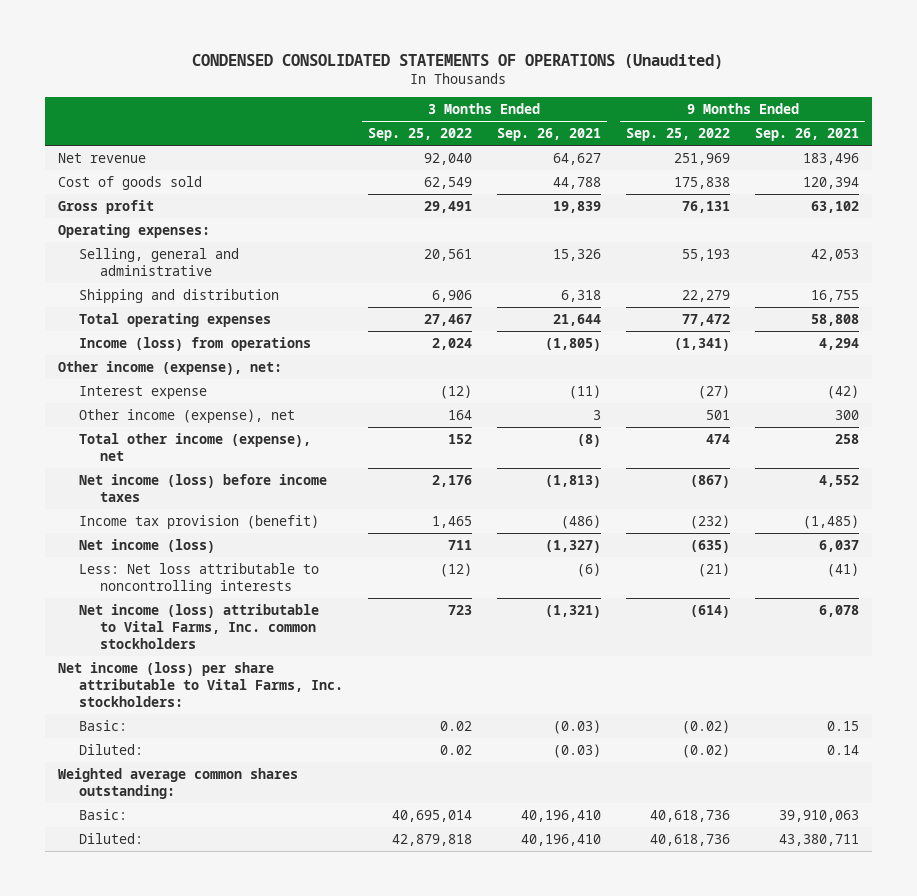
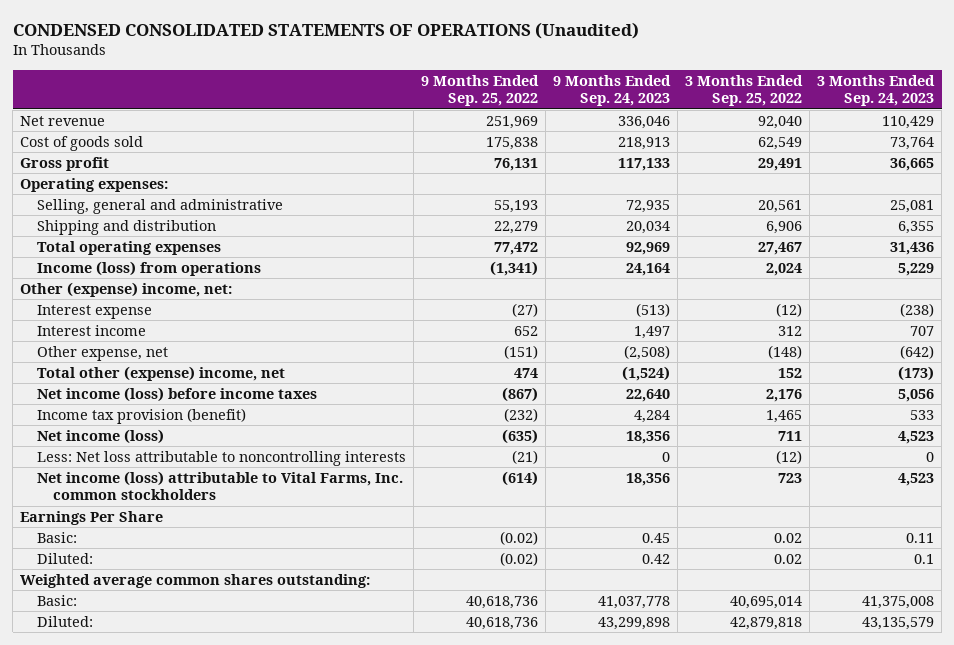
- | 3 Months Ended Sep. 25, 2022 | 3 Months Ended Sep. 26, 2021 | 9 Months Ended Sep. 25, 2022 | 9 Months Ended Sep. 26, 2021
+ | 9 Months Ended Sep. 25, 2022 | 9 Months Ended Sep. 24, 2023 | 3 Months Ended Sep. 25, 2022 | 3 Months Ended Sep. 24, 2023
- Other income (expense), net:
+ Other (expense) income, net:
- Other income (expense), net | 164 | 3 | 501 | 300
- Total other income (expense), net | 152 | (8) | 474 | 258
+ Interest income | 652 | 1,497 | 312 | 707
+ Other expense, net | (151) | (2,508) | (148) | (642)
+ Total other (expense) income, net | 474 | (1,524) | 152 | (173)
- Net income (loss) per share attributable to Vital Farms, Inc. stockholders:
+ Earnings Per Share

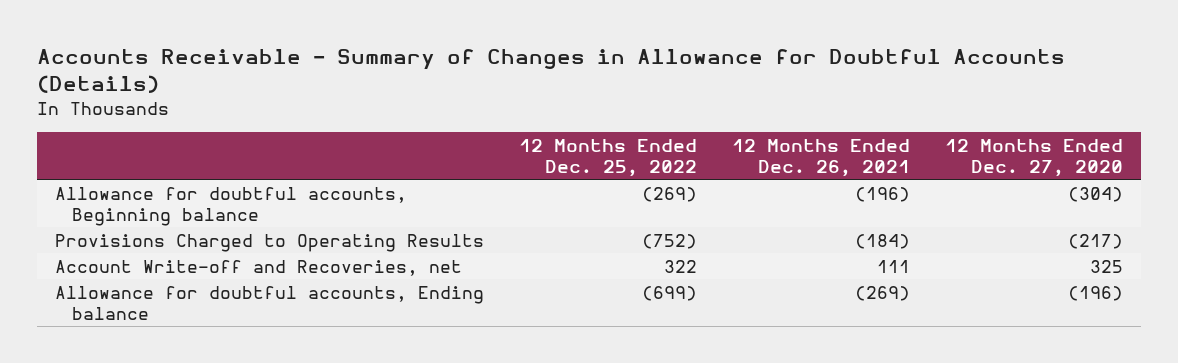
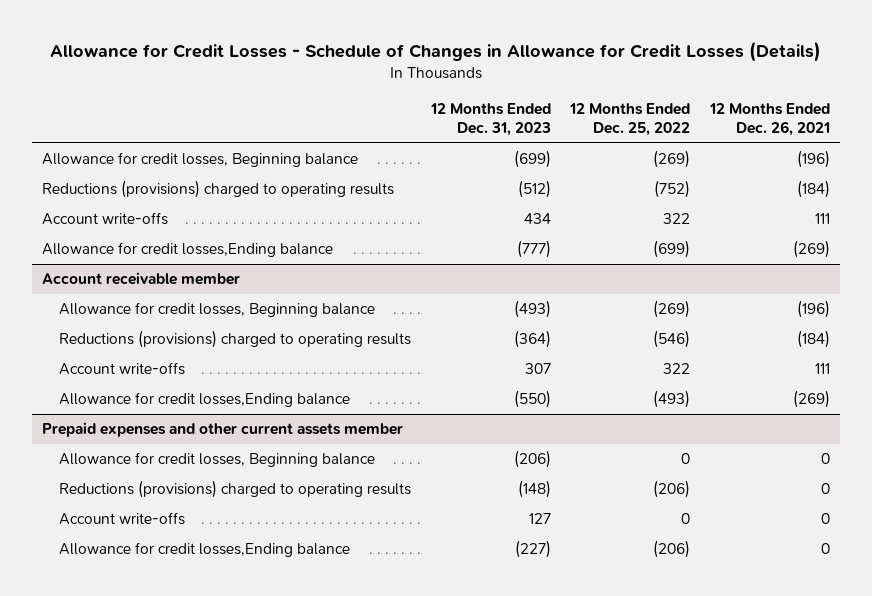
- Accounts Receivable - Summary of Changes in Allowance for Doubtful Accounts (Details)
+ Allowance for Credit Losses - Schedule of Changes in Allowance for Credit Losses (Details)
- | 12 Months Ended Dec. 25, 2022 | 12 Months Ended Dec. 26, 2021 | 12 Months Ended Dec. 27, 2020
+ | 12 Months Ended Dec. 31, 2023 | 12 Months Ended Dec. 25, 2022 | 12 Months Ended Dec. 26, 2021
- Allowance for doubtful accounts, Beginning balance | (269) | (196) | (304)
- Provisions Charged to Operating Results | (752) | (184) | (217)
- Account Write-off and Recoveries, net | 322 | 111 | 325
- Allowance for doubtful accounts, Ending balance | (699) | (269) | (196)
+ Allowance for credit losses, Beginning balance | (699) | (269) | (196)
+ Reductions (provisions) charged to operating results | (512) | (752) | (184)
+ Account write-offs | 434 | 322 | 111
+ Allowance for credit losses,Ending balance | (777) | (699) | (269)
+ Account receivable member
+ Allowance for credit losses, Beginning balance | (493) | (269) | (196)
+ Reductions (provisions) charged to operating results | (364) | (546) | (184)
+ Account write-offs | 307 | 322 | 111
+ Allowance for credit losses,Ending balance | (550) | (493) | (269)
+ Prepaid expenses and other current assets member
+ Allowance for credit losses, Beginning balance | (206) | 0 | 0
+ Reductions (provisions) charged to operating results | (148) | (206) | 0
+ Account write-offs | 127 | 0 | 0
+ Allowance for credit losses,Ending balance | (227) | (206) | 0

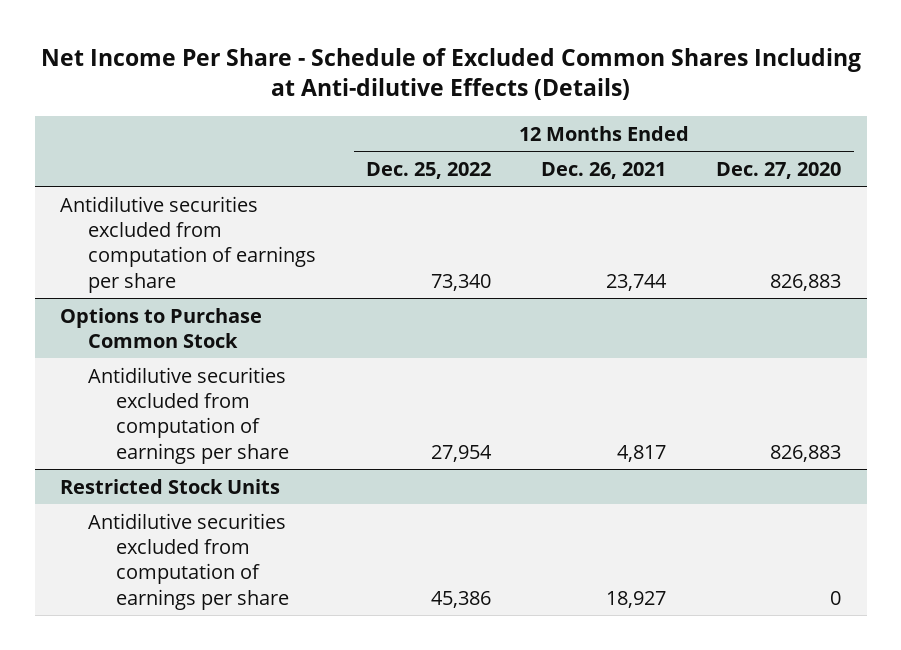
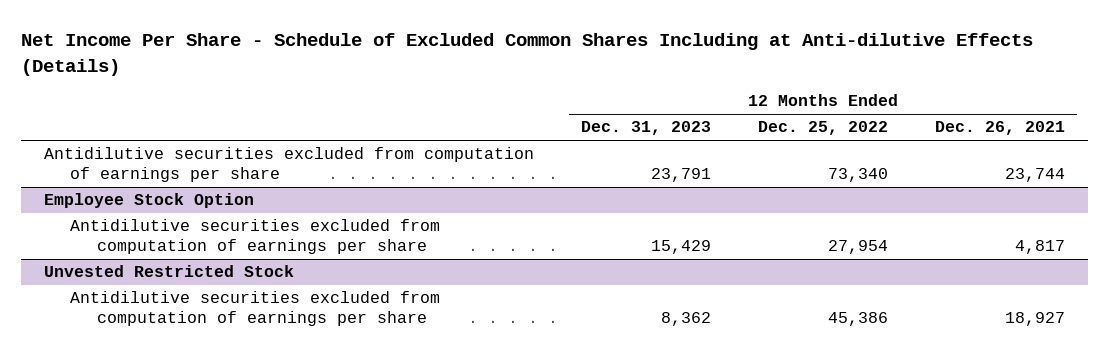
- | 12 Months Ended Dec. 25, 2022 | 12 Months Ended Dec. 26, 2021 | 12 Months Ended Dec. 27, 2020
+ | 12 Months Ended Dec. 31, 2023 | 12 Months Ended Dec. 25, 2022 | 12 Months Ended Dec. 26, 2021
- Options to Purchase Common Stock
+ Employee Stock Option
- Restricted Stock Units
+ Unvested Restricted Stock

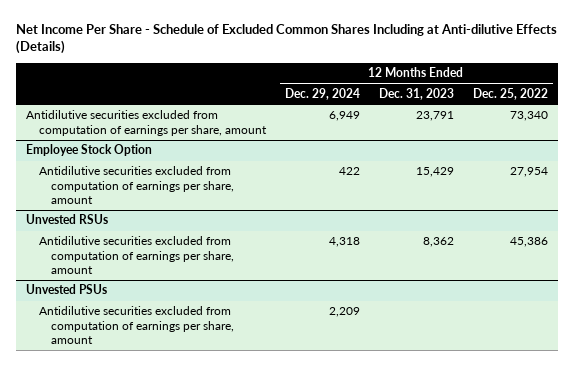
- | 12 Months Ended Dec. 31, 2023 | 12 Months Ended Dec. 25, 2022 | 12 Months Ended Dec. 26, 2021
+ | 12 Months Ended Dec. 29, 2024 | 12 Months Ended Dec. 31, 2023 | 12 Months Ended Dec. 25, 2022
- Antidilutive securities excluded from computation of earnings per share | 23,791 | 73,340 | 23,744
+ Antidilutive securities excluded from computation of earnings per share, amount | 6,949 | 23,791 | 73,340
@ Employee Stock Option
- Antidilutive securities excluded from computation of earnings per share | 15,429 | 27,954 | 4,817
- Unvested Restricted Stock
- Antidilutive securities excluded from computation of earnings per share | 8,362 | 45,386 | 18,927
@ Employee Stock Option
+ Antidilutive securities excluded from computation of earnings per share, amount | 422 | 15,429 | 27,954
+ Unvested RSUs
+ Antidilutive securities excluded from computation of earnings per share, amount | 4,318 | 8,362 | 45,386
+ Unvested PSUs
+ Antidilutive securities excluded from computation of earnings per share, amount | 2,209 | |

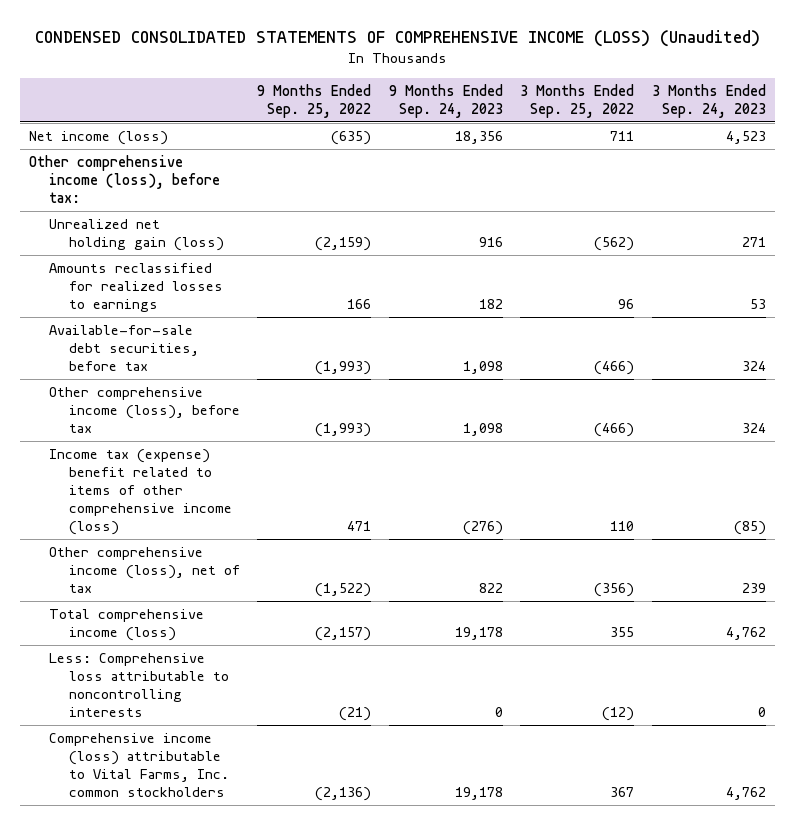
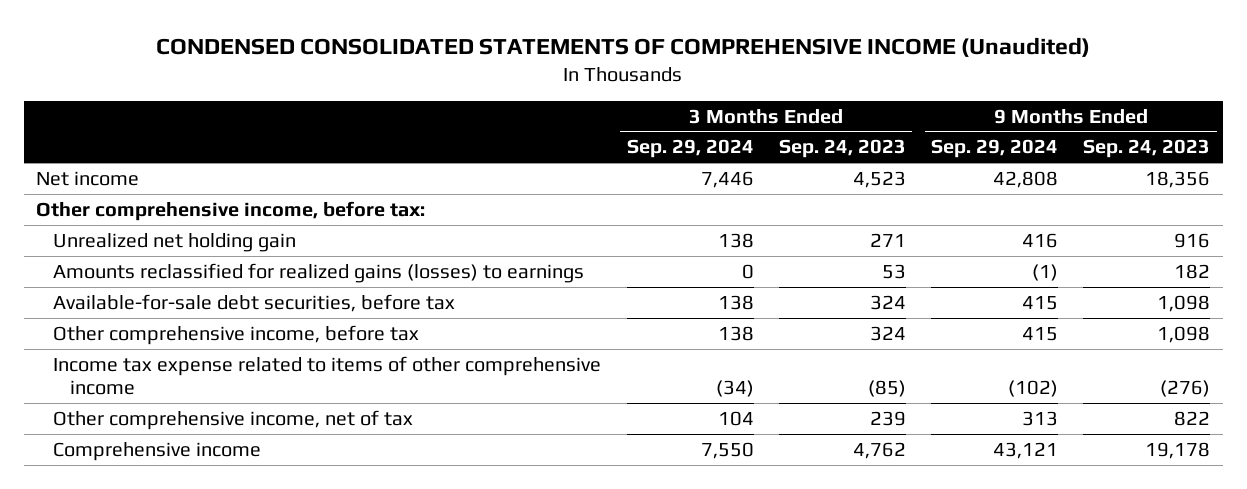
- CONDENSED CONSOLIDATED STATEMENTS OF COMPREHENSIVE INCOME (LOSS) (Unaudited)
+ CONDENSED CONSOLIDATED STATEMENTS OF COMPREHENSIVE INCOME (Unaudited)
- | 9 Months Ended Sep. 25, 2022 | 9 Months Ended Sep. 24, 2023 | 3 Months Ended Sep. 25, 2022 | 3 Months Ended Sep. 24, 2023
+ | 3 Months Ended Sep. 29, 2024 | 3 Months Ended Sep. 24, 2023 | 9 Months Ended Sep. 29, 2024 | 9 Months Ended Sep. 24, 2023
- Net income (loss) | (635) | 18,356 | 711 | 4,523
- Other comprehensive income (loss), before tax:
- Unrealized net holding gain (loss) | (2,159) | 916 | (562) | 271
- Amounts reclassified for realized losses to earnings | 166 | 182 | 96 | 53
+ Net income | 7,446 | 4,523 | 42,808 | 18,356
+ Other comprehensive income, before tax:
+ Unrealized net holding gain | 138 | 271 | 416 | 916
+ Amounts reclassified for realized gains (losses) to earnings | 0 | 53 | (1) | 182
- Other comprehensive income (loss), before tax | (1,993) | 1,098 | (466) | 324
- Income tax (expense) benefit related to items of other comprehensive income (loss) | 471 | (276) | 110 | (85)
- Other comprehensive income (loss), net of tax | (1,522) | 822 | (356) | 239
- Total comprehensive income (loss) | (2,157) | 19,178 | 355 | 4,762
- Less: Comprehensive loss attributable to noncontrolling interests | (21) | 0 | (12) | 0
- Comprehensive income (loss) attributable to Vital Farms, Inc. common stockholders | (2,136) | 19,178 | 367 | 4,762
+ Other comprehensive income, before tax | 138 | 324 | 415 | 1,098
+ Income tax expense related to items of other comprehensive income | (34) | (85) | (102) | (276)
+ Other comprehensive income, net of tax | 104 | 239 | 313 | 822
+ Comprehensive income | 7,550 | 4,762 | 43,121 | 19,178

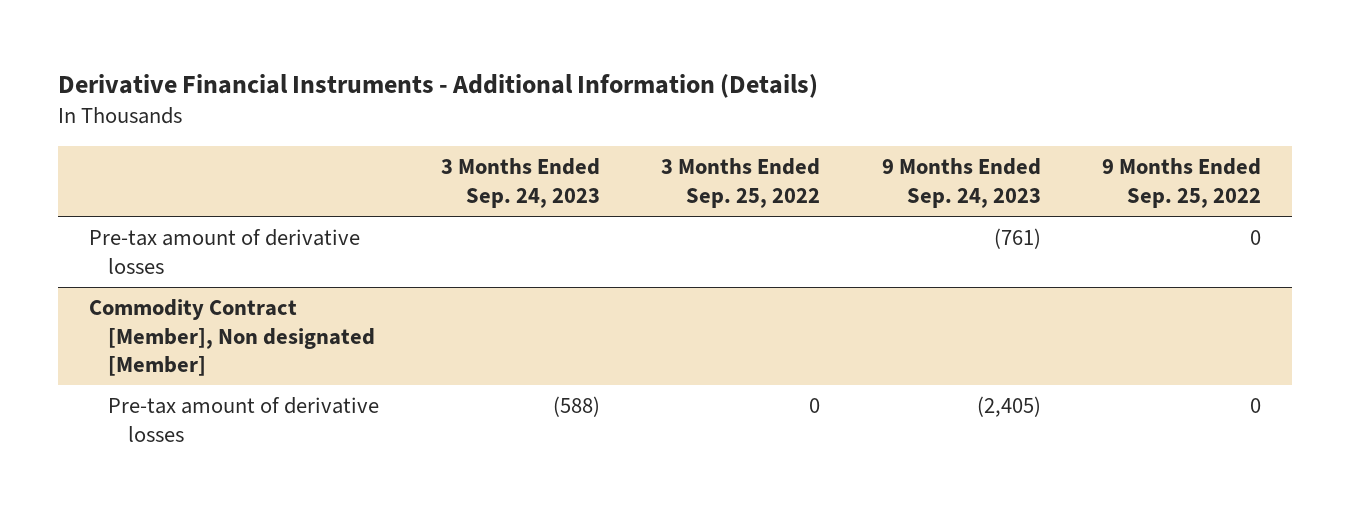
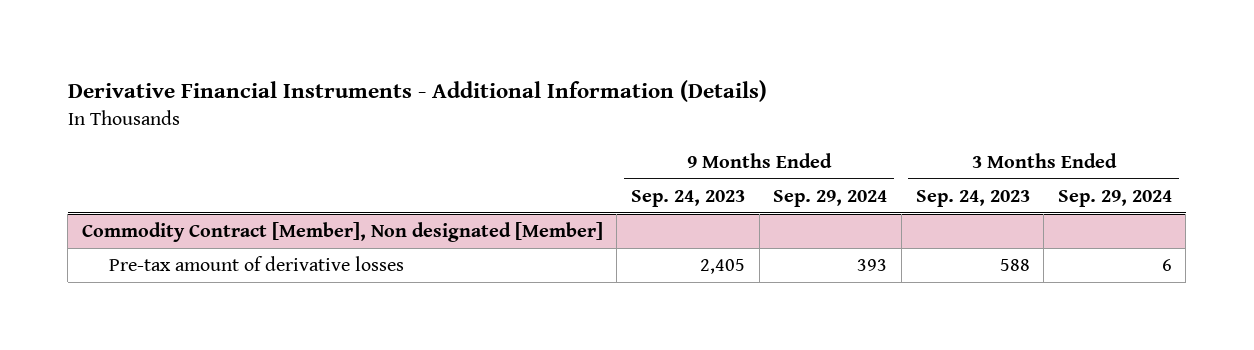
- | 3 Months Ended Sep. 24, 2023 | 3 Months Ended Sep. 25, 2022 | 9 Months Ended Sep. 24, 2023 | 9 Months Ended Sep. 25, 2022
+ | 9 Months Ended Sep. 24, 2023 | 9 Months Ended Sep. 29, 2024 | 3 Months Ended Sep. 24, 2023 | 3 Months Ended Sep. 29, 2024
- Pre-tax amount of derivative losses | | | (761) | 0
@ Commodity Contract [Member], Non designated [Member]
- Pre-tax amount of derivative losses | (588) | 0 | (2,405) | 0
+ Pre-tax amount of derivative losses | 2,405 | 393 | 588 | 6

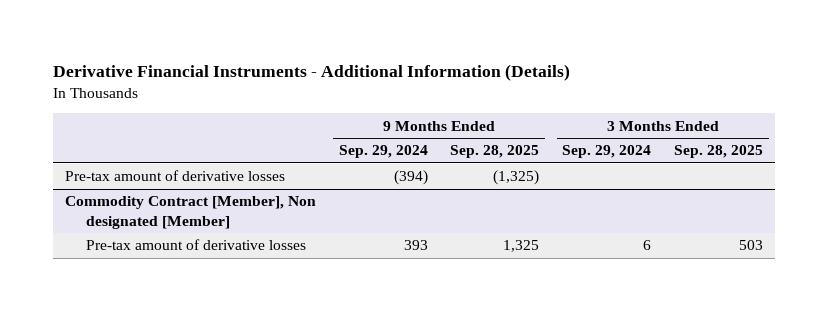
- | 9 Months Ended Sep. 24, 2023 | 9 Months Ended Sep. 29, 2024 | 3 Months Ended Sep. 24, 2023 | 3 Months Ended Sep. 29, 2024
+ | 9 Months Ended Sep. 29, 2024 | 9 Months Ended Sep. 28, 2025 | 3 Months Ended Sep. 29, 2024 | 3 Months Ended Sep. 28, 2025
+ Pre-tax amount of derivative losses | (394) | (1,325) | |

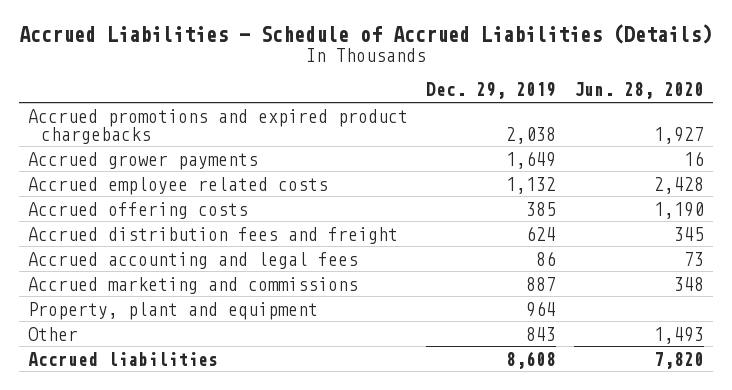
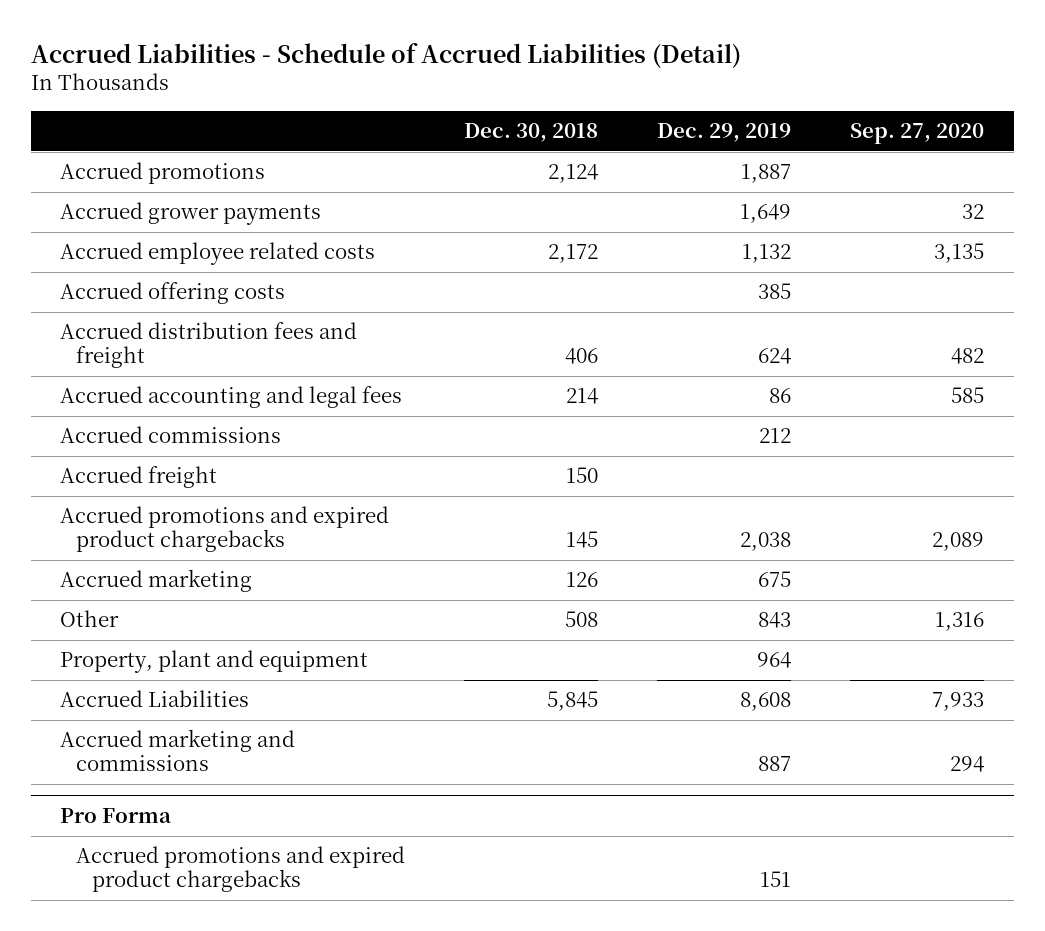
- Accrued Liabilities - Schedule of Accrued Liabilities (Details)
+ Accrued Liabilities - Schedule of Accrued Liabilities (Detail)
- | Dec. 29, 2019 | Jun. 28, 2020
+ | Dec. 30, 2018 | Dec. 29, 2019 | Sep. 27, 2020
+ Accrued promotions | 2,124 | 1,887 |
+ Accrued commissions | | 212 |
+ Accrued freight | 150 | |
moved down: Accrued promotions and expired product chargebacks | 145 | 2,038 | 2,089
+ Accrued marketing | 126 | 675 |
- Accrued liabilities | 8,608 | 7,820
moved down: Property, plant and equipment | | 964 |
+ Accrued Liabilities | 5,845 | 8,608 | 7,933
moved down: Accrued marketing and commissions | | 887 | 294
+ Pro Forma
+ Accrued promotions and expired product chargebacks | | 151 |

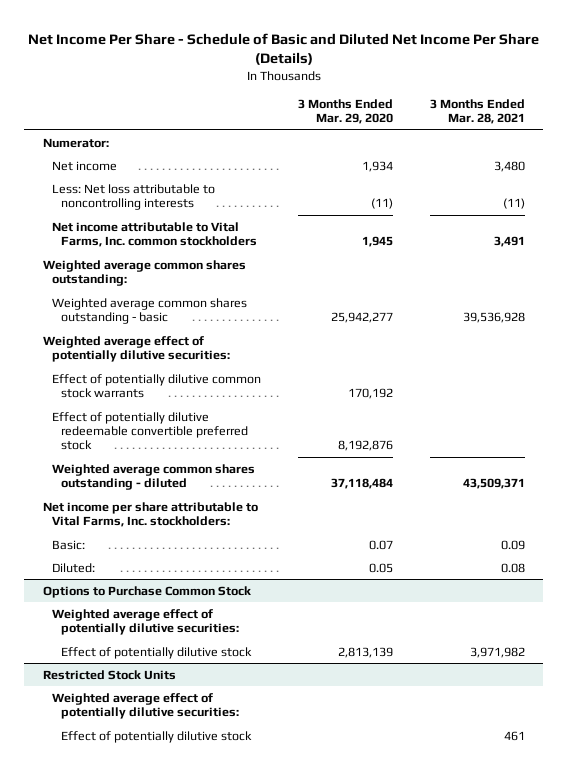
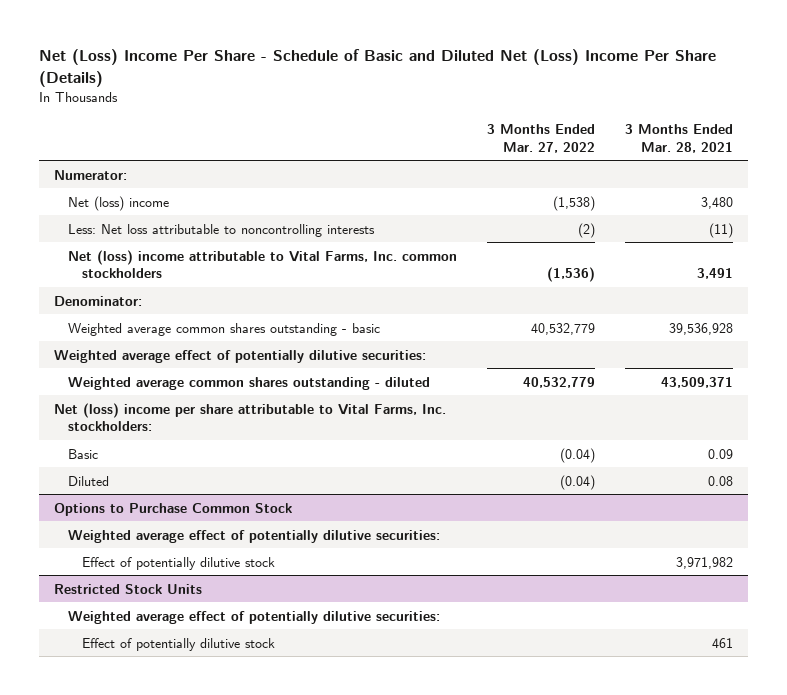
- Net Income Per Share - Schedule of Basic and Diluted Net Income Per Share (Details)
+ Net (Loss) Income Per Share - Schedule of Basic and Diluted Net (Loss) Income Per Share (Details)
- | 3 Months Ended Mar. 29, 2020 | 3 Months Ended Mar. 28, 2021
+ | 3 Months Ended Mar. 27, 2022 | 3 Months Ended Mar. 28, 2021
- Net income | 1,934 | 3,480
+ Net (loss) income | (1,538) | 3,480
- Net income attributable to Vital Farms, Inc. common stockholders | 1,945 | 3,491
- Weighted average common shares outstanding:
+ Net (loss) income attributable to Vital Farms, Inc. common stockholders | (1,536) | 3,491
+ Denominator:
- Effect of potentially dilutive common stock warrants | 170,192 |
- Effect of potentially dilutive redeemable convertible preferred stock | 8,192,876 |
- Net income per share attributable to Vital Farms, Inc. stockholders:
- Basic: | 0.07 | 0.09
- Diluted: | 0.05 | 0.08
+ Net (loss) income per share attributable to Vital Farms, Inc. stockholders:
+ Basic | (0.04) | 0.09
+ Diluted | (0.04) | 0.08

